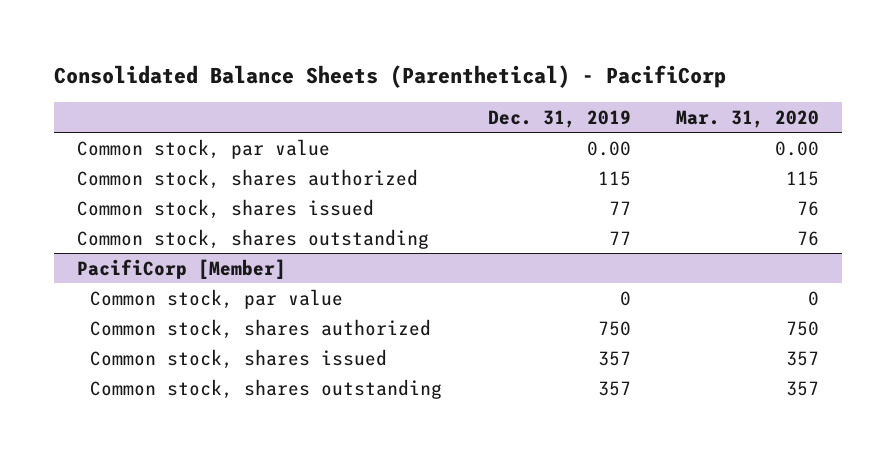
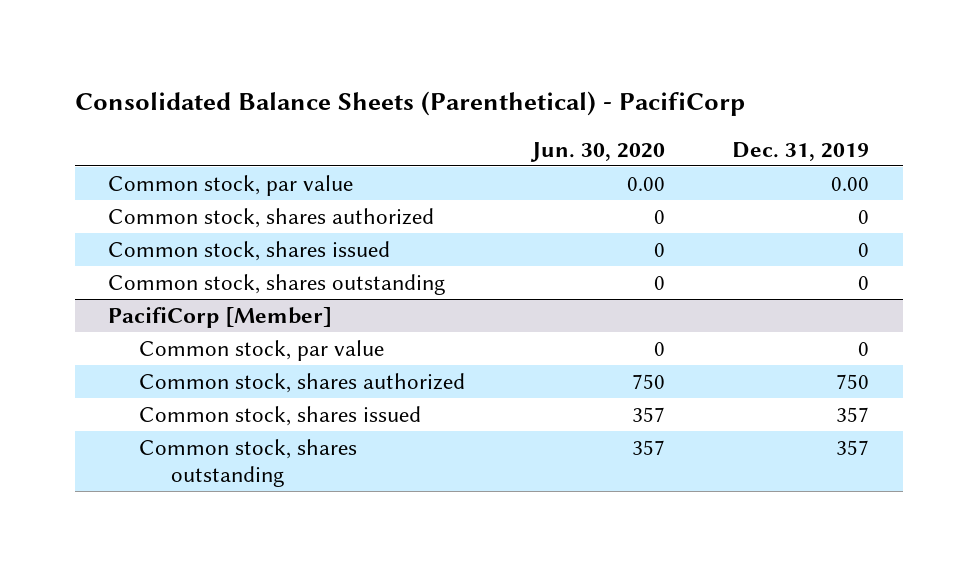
- | Dec. 31, 2019 | Mar. 31, 2020
+ | Jun. 30, 2020 | Dec. 31, 2019
- Common stock, shares authorized | 115 | 115
- Common stock, shares issued | 77 | 76
- Common stock, shares outstanding | 77 | 76
+ Common stock, shares authorized | 0 | 0
+ Common stock, shares issued | 0 | 0
+ Common stock, shares outstanding | 0 | 0

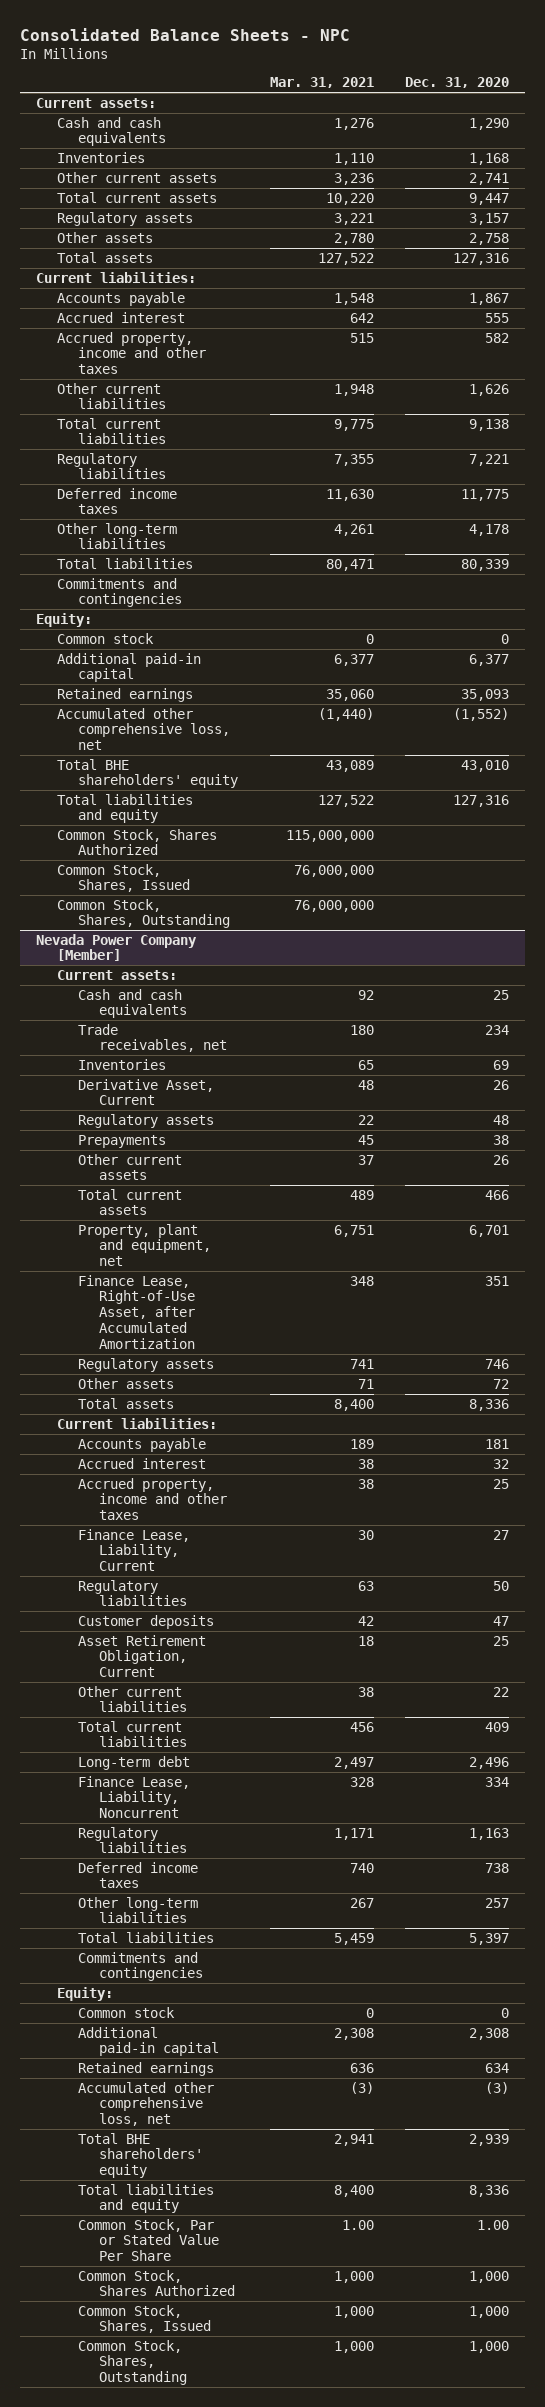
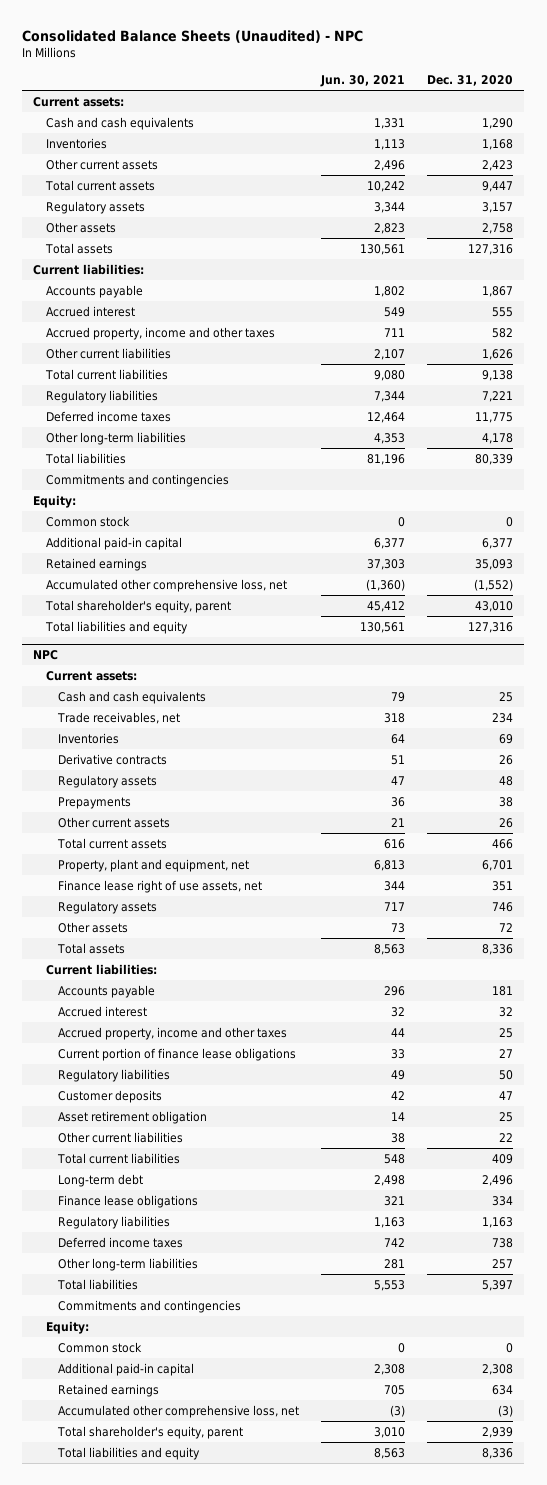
- Consolidated Balance Sheets - NPC
+ Consolidated Balance Sheets (Unaudited) - NPC
- | Mar. 31, 2021 | Dec. 31, 2020
+ | Jun. 30, 2021 | Dec. 31, 2020
- Other current assets | 3,236 | 2,741
+ Other current assets | 2,496 | 2,423
- Total BHE shareholders' equity | 43,089 | 43,010
+ Total shareholder's equity, parent | 45,412 | 43,010
- Common Stock, Shares Authorized | 115,000,000 |
- Common Stock, Shares, Issued | 76,000,000 |
- Common Stock, Shares, Outstanding | 76,000,000 |
- Nevada Power Company [Member]
+ NPC
- Derivative Asset, Current | 48 | 26
+ Derivative contracts | 51 | 26
- Finance Lease, Right-of-Use Asset, after Accumulated Amortization | 348 | 351
+ Finance lease right of use assets, net | 344 | 351
- Finance Lease, Liability, Current | 30 | 27
+ Current portion of finance lease obligations | 33 | 27
- Asset Retirement Obligation, Current | 18 | 25
+ Asset retirement obligation | 14 | 25
- Finance Lease, Liability, Noncurrent | 328 | 334
+ Finance lease obligations | 321 | 334
- Total BHE shareholders' equity | 2,941 | 2,939
+ Total shareholder's equity, parent | 3,010 | 2,939
- Common Stock, Par or Stated Value Per Share | 1.00 | 1.00
- Common Stock, Shares Authorized | 1,000 | 1,000
- Common Stock, Shares, Issued | 1,000 | 1,000
- Common Stock, Shares, Outstanding | 1,000 | 1,000

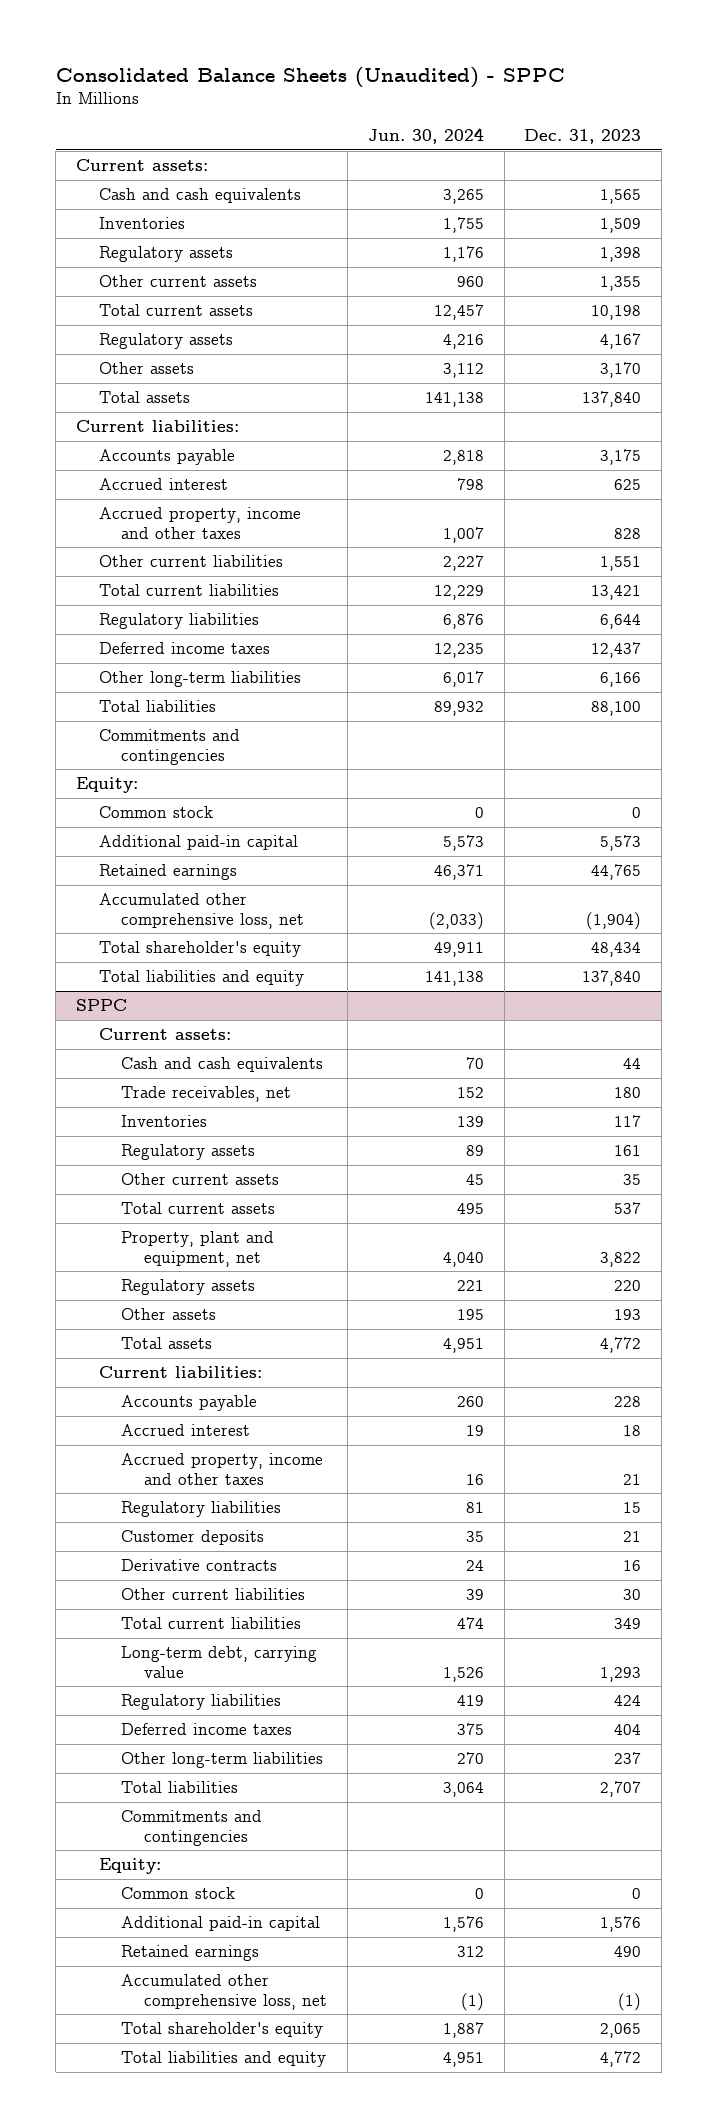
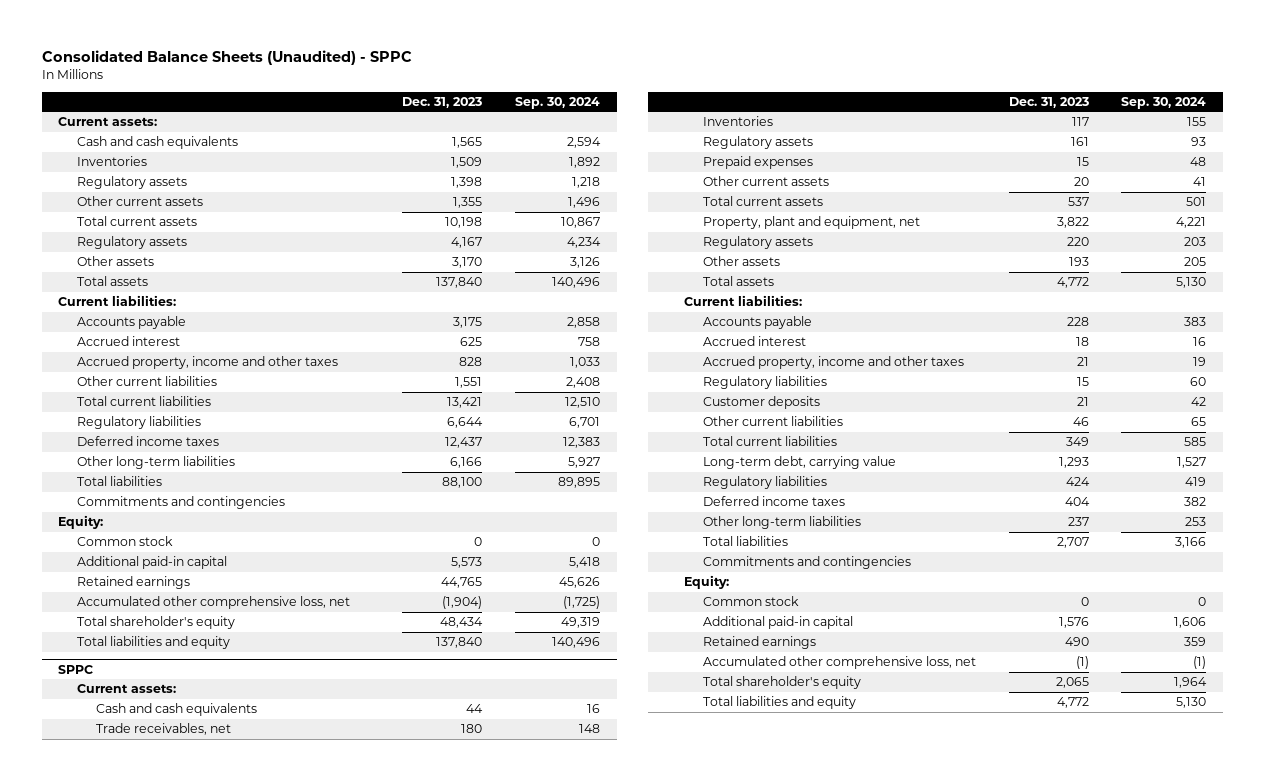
- | Jun. 30, 2024 | Dec. 31, 2023
+ | Dec. 31, 2023 | Sep. 30, 2024
@ SPPC
- Other current assets | 45 | 35
+ Prepaid expenses | 15 | 48
+ Other current assets | 20 | 41
- Derivative contracts | 24 | 16
- Other current liabilities | 39 | 30
+ Other current liabilities | 46 | 65

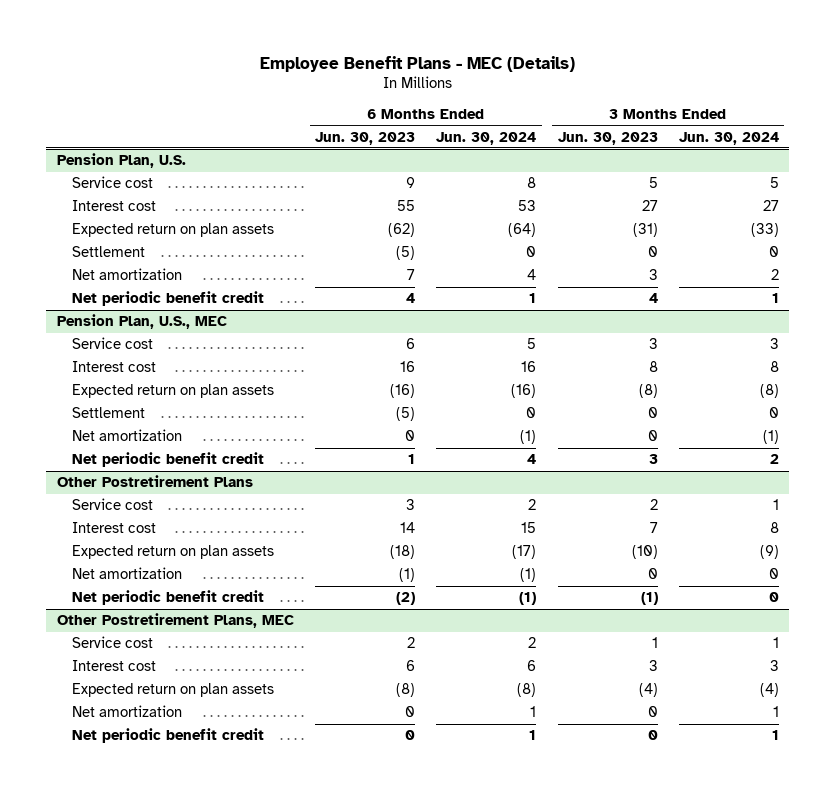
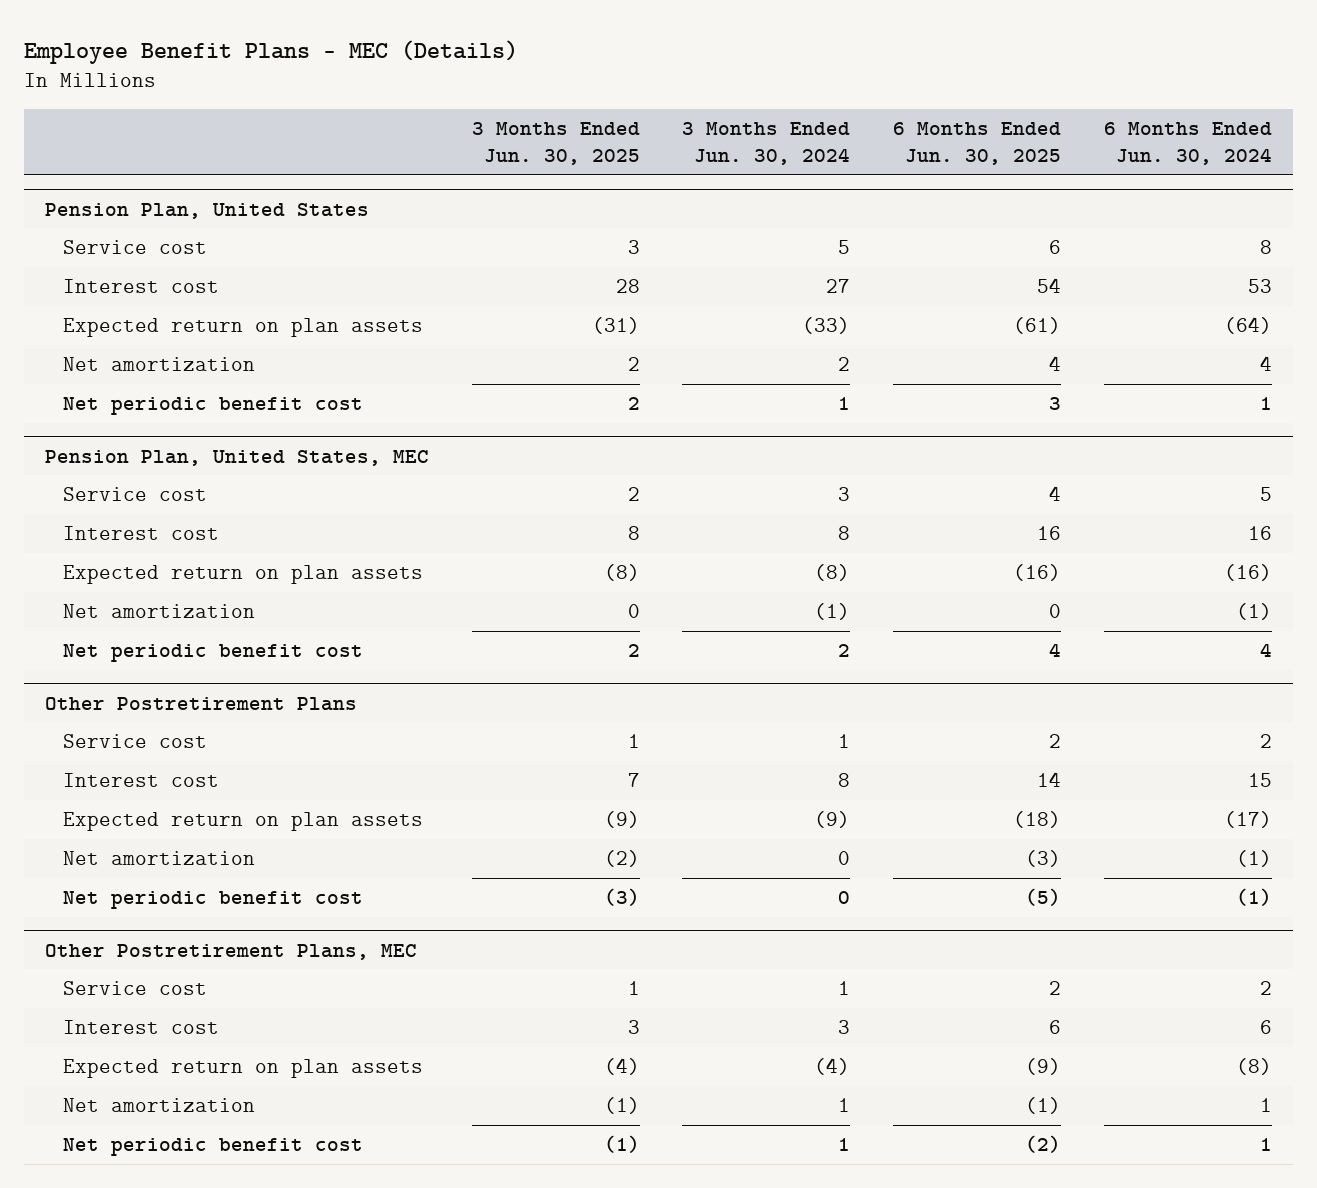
- | 6 Months Ended Jun. 30, 2023 | 6 Months Ended Jun. 30, 2024 | 3 Months Ended Jun. 30, 2023 | 3 Months Ended Jun. 30, 2024
+ | 3 Months Ended Jun. 30, 2025 | 3 Months Ended Jun. 30, 2024 | 6 Months Ended Jun. 30, 2025 | 6 Months Ended Jun. 30, 2024
- Pension Plan, U.S.
+ Pension Plan, United States
- Settlement | (5) | 0 | 0 | 0
- Net periodic benefit credit | 4 | 1 | 4 | 1
- Pension Plan, U.S., MEC
+ Net periodic benefit cost | 2 | 1 | 3 | 1
+ Pension Plan, United States, MEC
- Settlement | (5) | 0 | 0 | 0
- Net periodic benefit credit | 1 | 4 | 3 | 2
+ Net periodic benefit cost | 2 | 2 | 4 | 4
@ Other Postretirement Plans
- Net periodic benefit credit | (2) | (1) | (1) | 0
+ Net periodic benefit cost | (3) | 0 | (5) | (1)
@ Other Postretirement Plans, MEC
- Net periodic benefit credit | 0 | 1 | 0 | 1
+ Net periodic benefit cost | (1) | 1 | (2) | 1

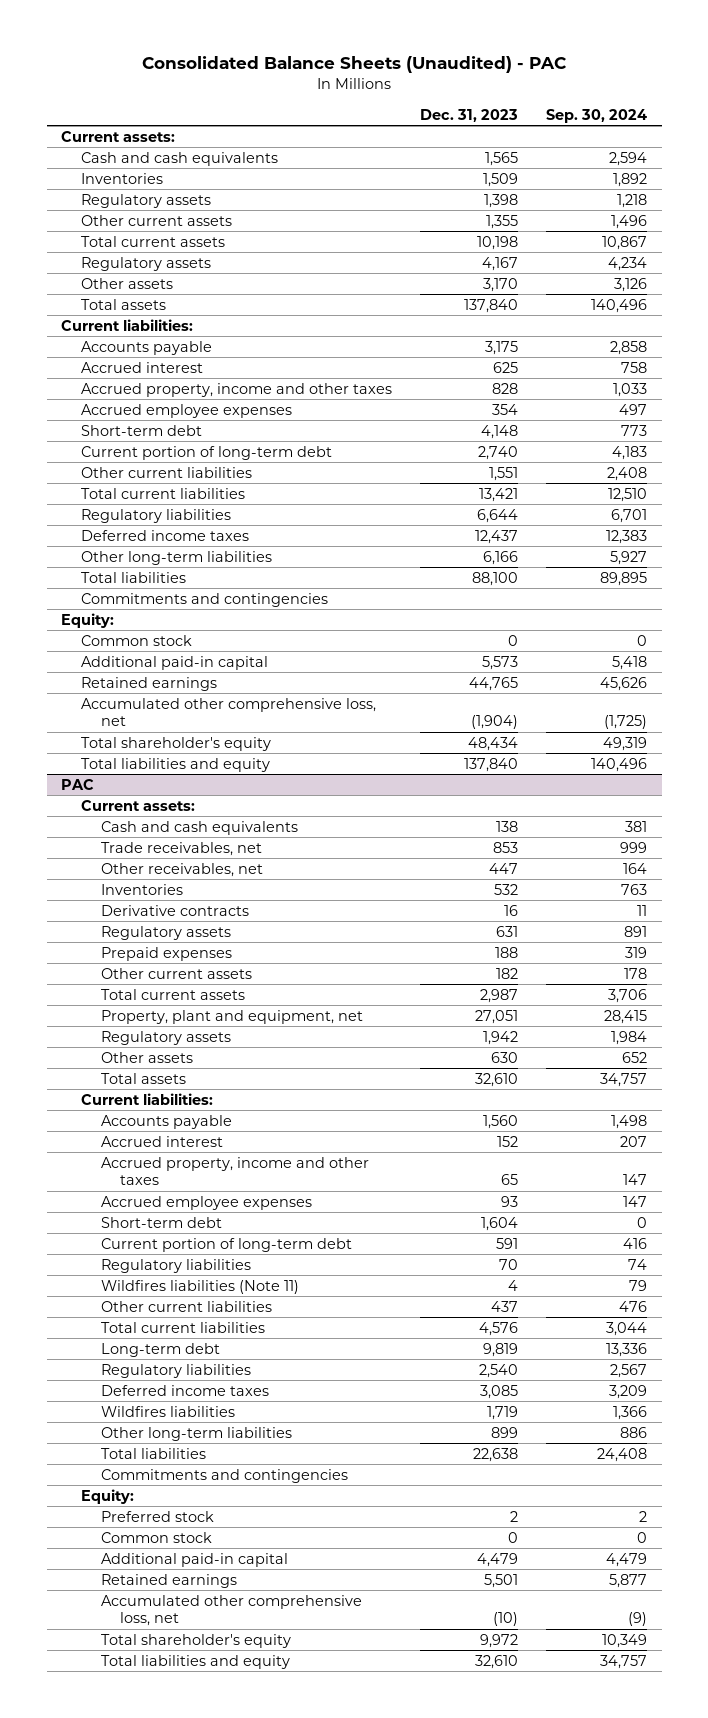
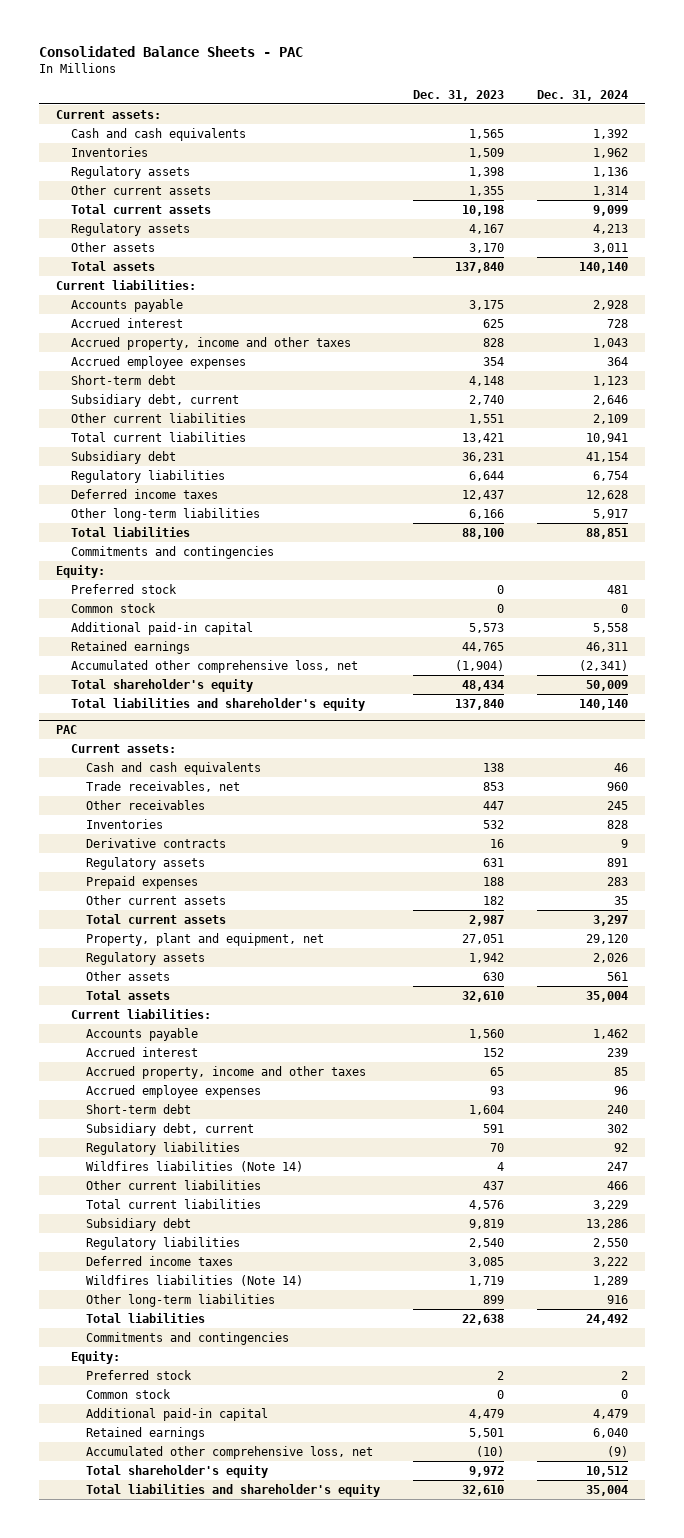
- Consolidated Balance Sheets (Unaudited) - PAC
+ Consolidated Balance Sheets - PAC
- | Dec. 31, 2023 | Sep. 30, 2024
+ | Dec. 31, 2023 | Dec. 31, 2024
- Current portion of long-term debt | 2,740 | 4,183
+ Subsidiary debt, current | 2,740 | 2,646
+ Subsidiary debt | 36,231 | 41,154
+ Preferred stock | 0 | 481
- Total liabilities and equity | 137,840 | 140,496
+ Total liabilities and shareholder's equity | 137,840 | 140,140
@ PAC
- Other receivables, net | 447 | 164
+ Other receivables | 447 | 245
- Current portion of long-term debt | 591 | 416
+ Subsidiary debt, current | 591 | 302
- Wildfires liabilities (Note 11) | 4 | 79
+ Wildfires liabilities (Note 14) | 4 | 247
- Long-term debt | 9,819 | 13,336
+ Subsidiary debt | 9,819 | 13,286
- Wildfires liabilities | 1,719 | 1,366
+ Wildfires liabilities (Note 14) | 1,719 | 1,289
- Total liabilities and equity | 32,610 | 34,757
+ Total liabilities and shareholder's equity | 32,610 | 35,004

